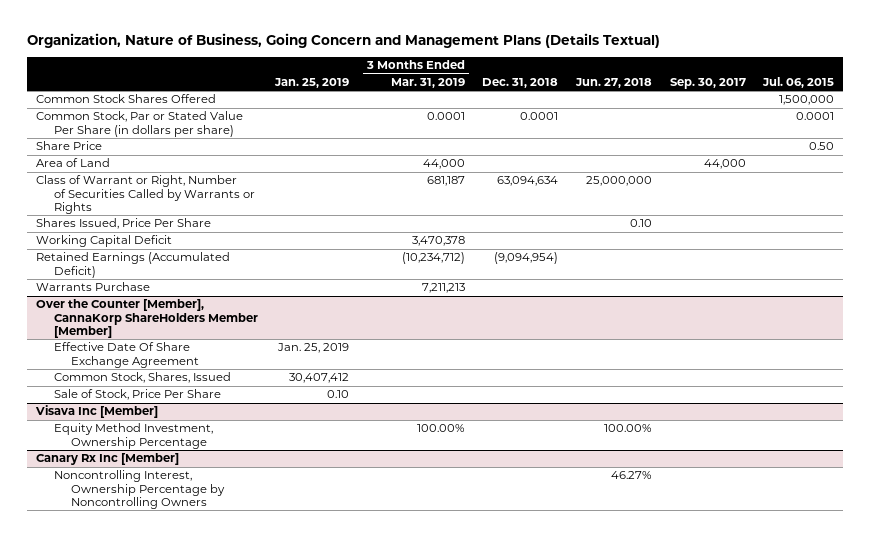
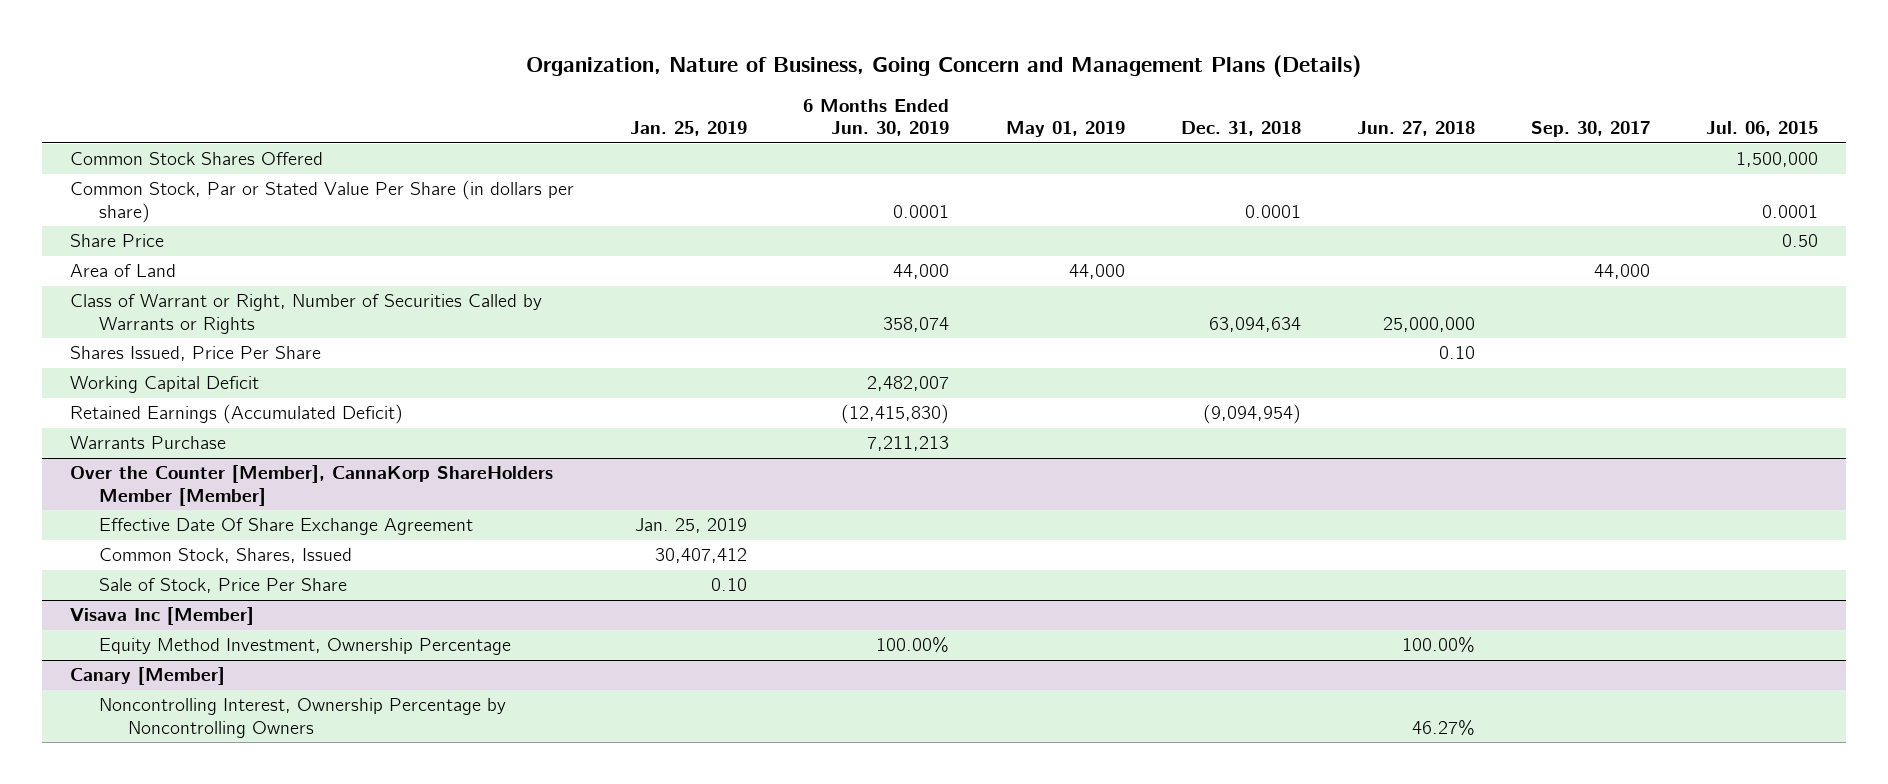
- Organization, Nature of Business, Going Concern and Management Plans (Details Textual)
+ Organization, Nature of Business, Going Concern and Management Plans (Details)
- | Jan. 25, 2019 | 3 Months Ended Mar. 31, 2019 | Dec. 31, 2018 | Jun. 27, 2018 | Sep. 30, 2017 | Jul. 06, 2015
+ | Jan. 25, 2019 | 6 Months Ended Jun. 30, 2019 | May 01, 2019 | Dec. 31, 2018 | Jun. 27, 2018 | Sep. 30, 2017 | Jul. 06, 2015
- Canary Rx Inc [Member]
+ Canary [Member]

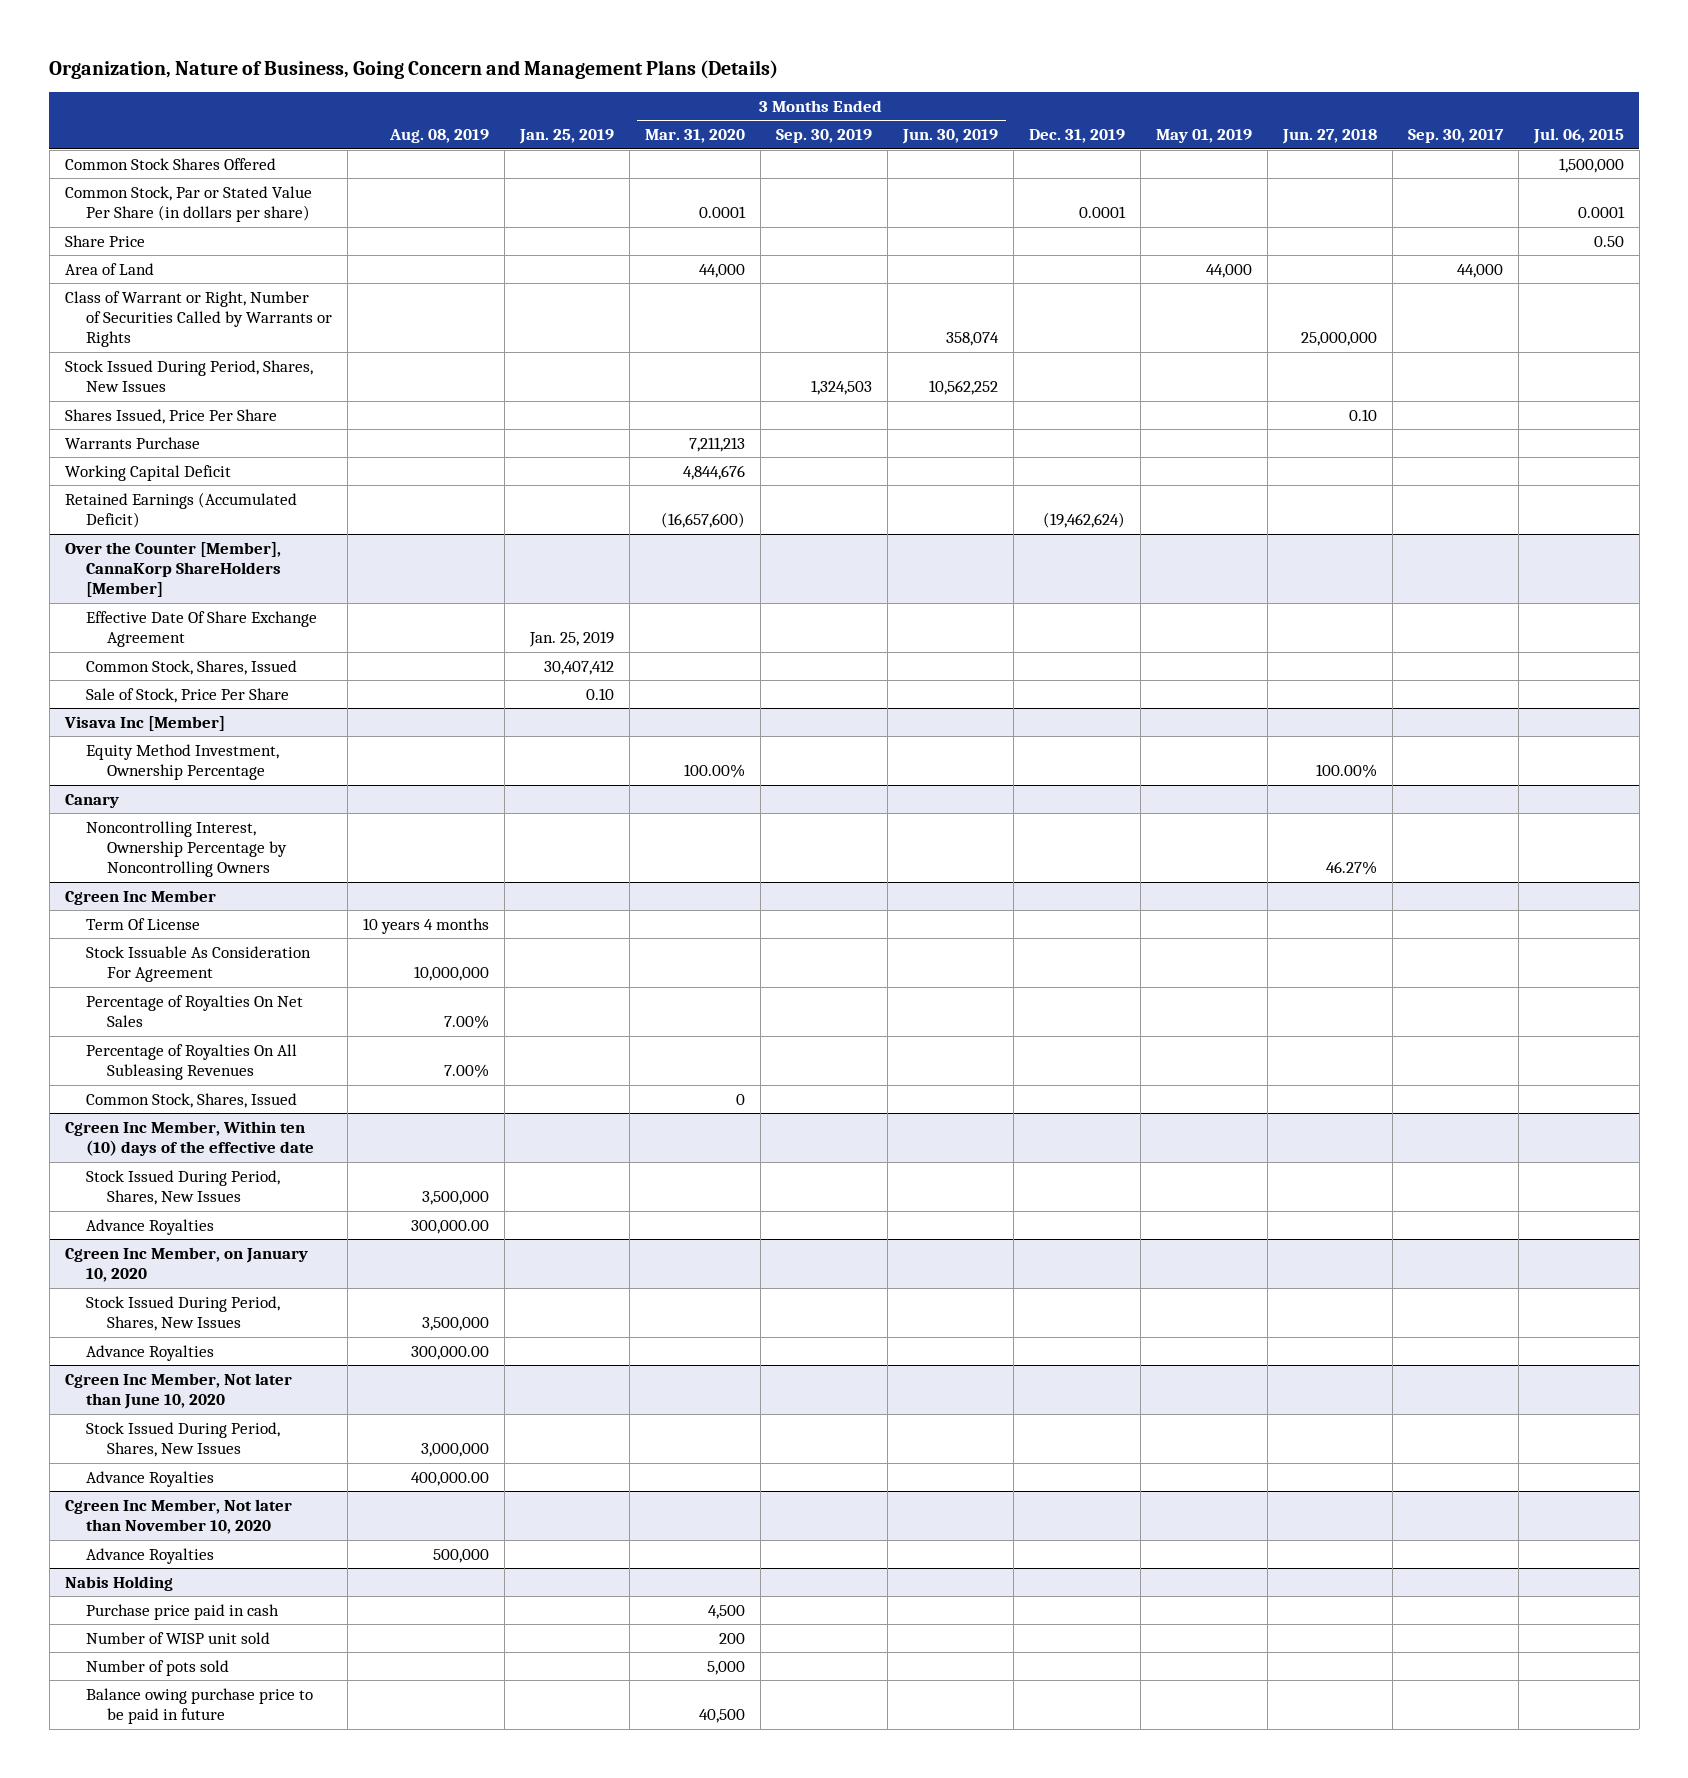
- | Jan. 25, 2019 | 6 Months Ended Jun. 30, 2019 | May 01, 2019 | Dec. 31, 2018 | Jun. 27, 2018 | Sep. 30, 2017 | Jul. 06, 2015
+ | Aug. 08, 2019 | Jan. 25, 2019 | 3 Months Ended Mar. 31, 2020 | 3 Months Ended Sep. 30, 2019 | 3 Months Ended Jun. 30, 2019 | Dec. 31, 2019 | May 01, 2019 | Jun. 27, 2018 | Sep. 30, 2017 | Jul. 06, 2015
+ Stock Issued During Period, Shares, New Issues | | | | 1,324,503 | 10,562,252 | | | | |
moved up: Warrants Purchase | | | 7,211,213 | | | | | | |
- Over the Counter [Member], CannaKorp ShareHolders Member [Member]
+ Over the Counter [Member], CannaKorp ShareHolders [Member]
- Canary [Member]
+ Canary
+ Cgreen Inc Member
+ Term Of License | 10 years 4 months | | | | | | | | |
+ Stock Issuable As Consideration For Agreement | 10,000,000 | | | | | | | | |
+ Percentage of Royalties On Net Sales | 7.00% | | | | | | | | |
+ Percentage of Royalties On All Subleasing Revenues | 7.00% | | | | | | | | |
+ Common Stock, Shares, Issued | | | 0 | | | | | | |
+ Cgreen Inc Member, Within ten (10) days of the effective date
+ Stock Issued During Period, Shares, New Issues | 3,500,000 | | | | | | | | |
+ Advance Royalties | 300,000.00 | | | | | | | | |
+ Cgreen Inc Member, on January 10, 2020
+ Stock Issued During Period, Shares, New Issues | 3,500,000 | | | | | | | | |
+ Advance Royalties | 300,000.00 | | | | | | | | |
+ Cgreen Inc Member, Not later than June 10, 2020
+ Stock Issued During Period, Shares, New Issues | 3,000,000 | | | | | | | | |
+ Advance Royalties | 400,000.00 | | | | | | | | |
+ Cgreen Inc Member, Not later than November 10, 2020
+ Advance Royalties | 500,000 | | | | | | | | |
+ Nabis Holding
+ Purchase price paid in cash | | | 4,500 | | | | | | |
+ Number of WISP unit sold | | | 200 | | | | | | |
+ Number of pots sold | | | 5,000 | | | | | | |
+ Balance owing purchase price to be paid in future | | | 40,500 | | | | | | |

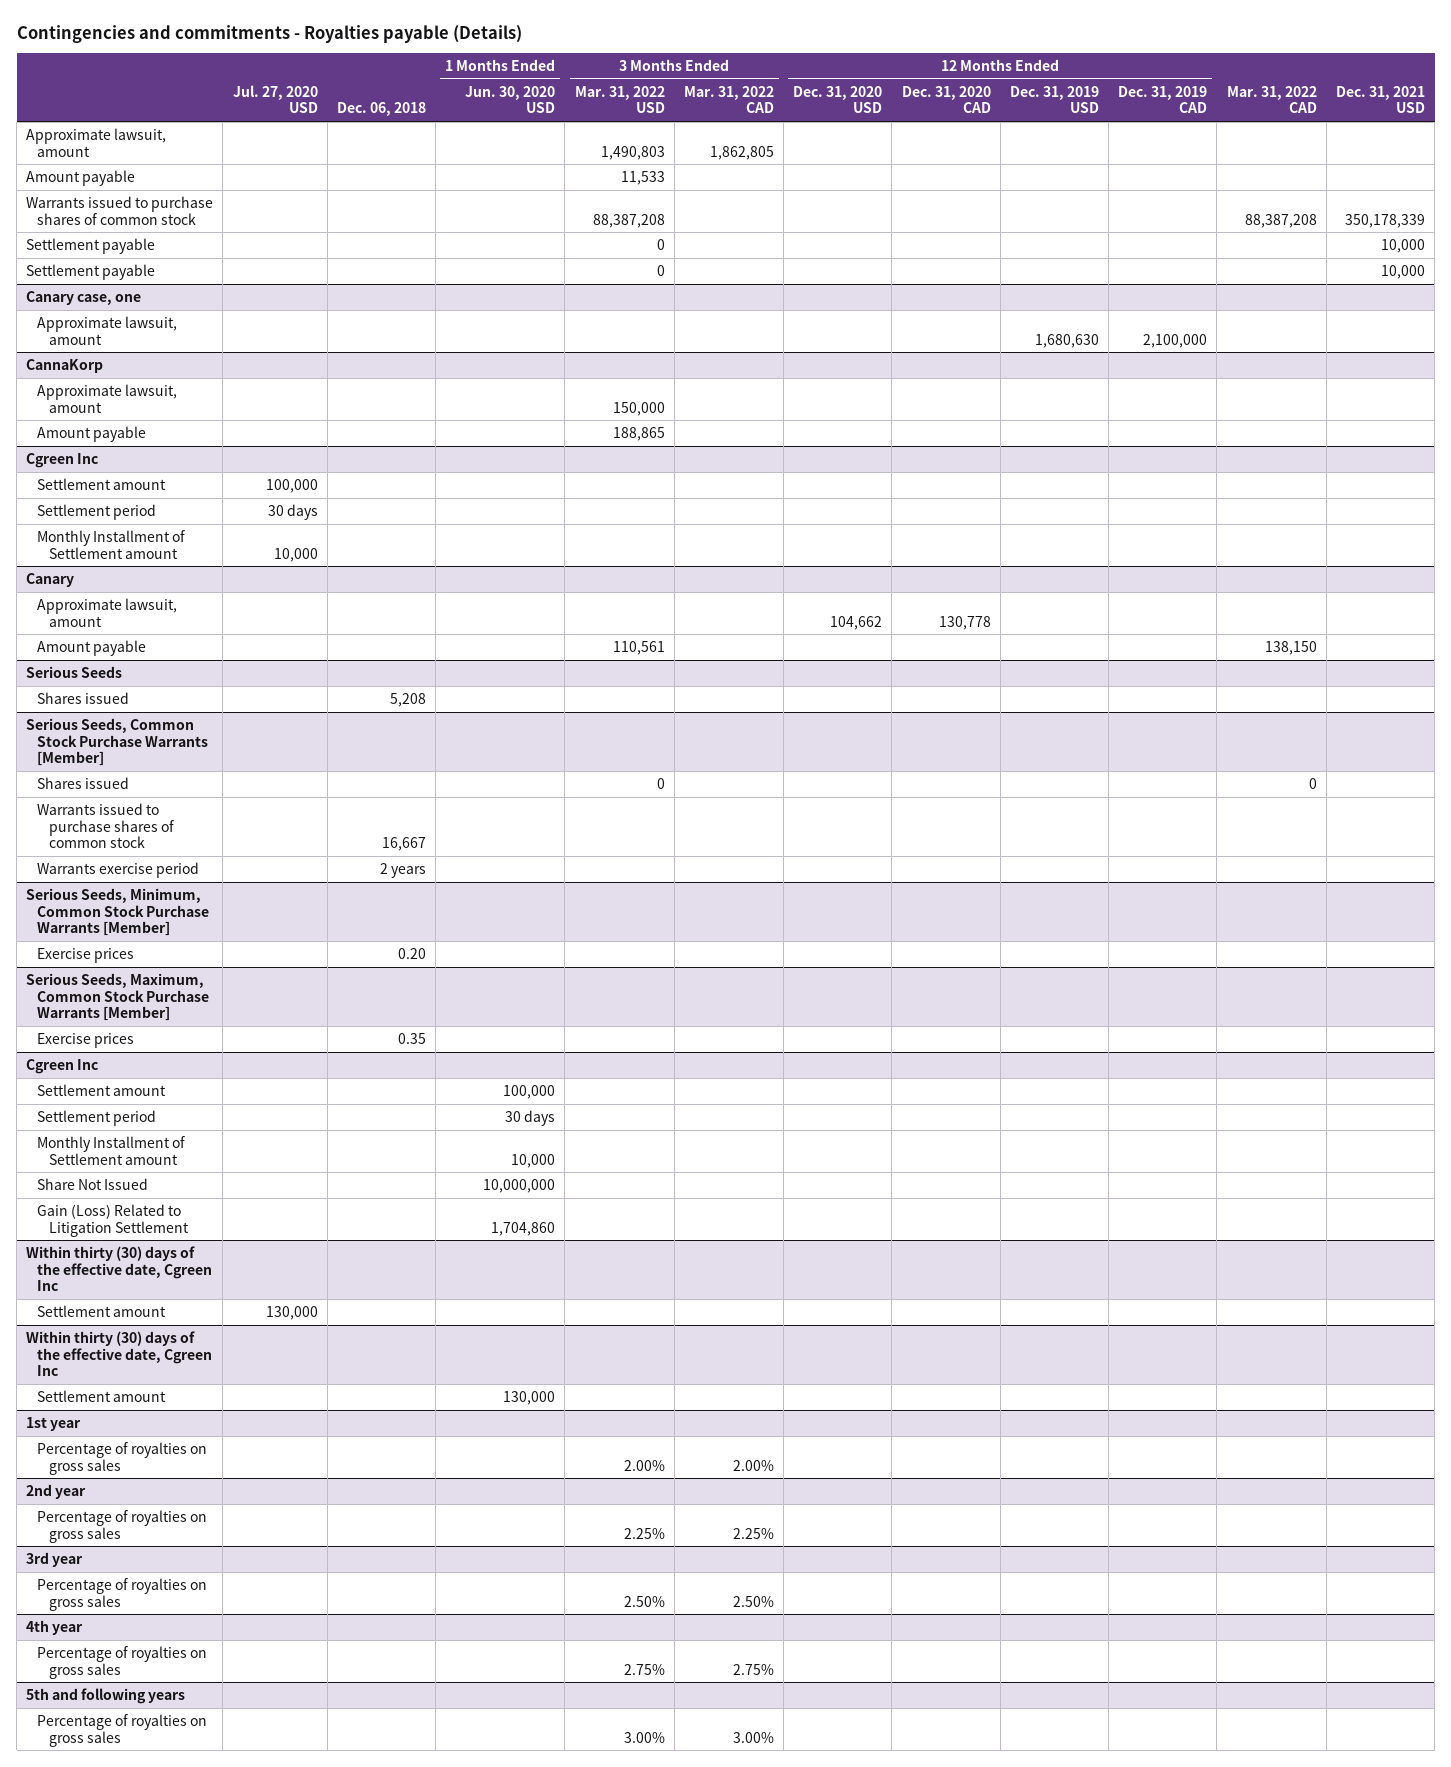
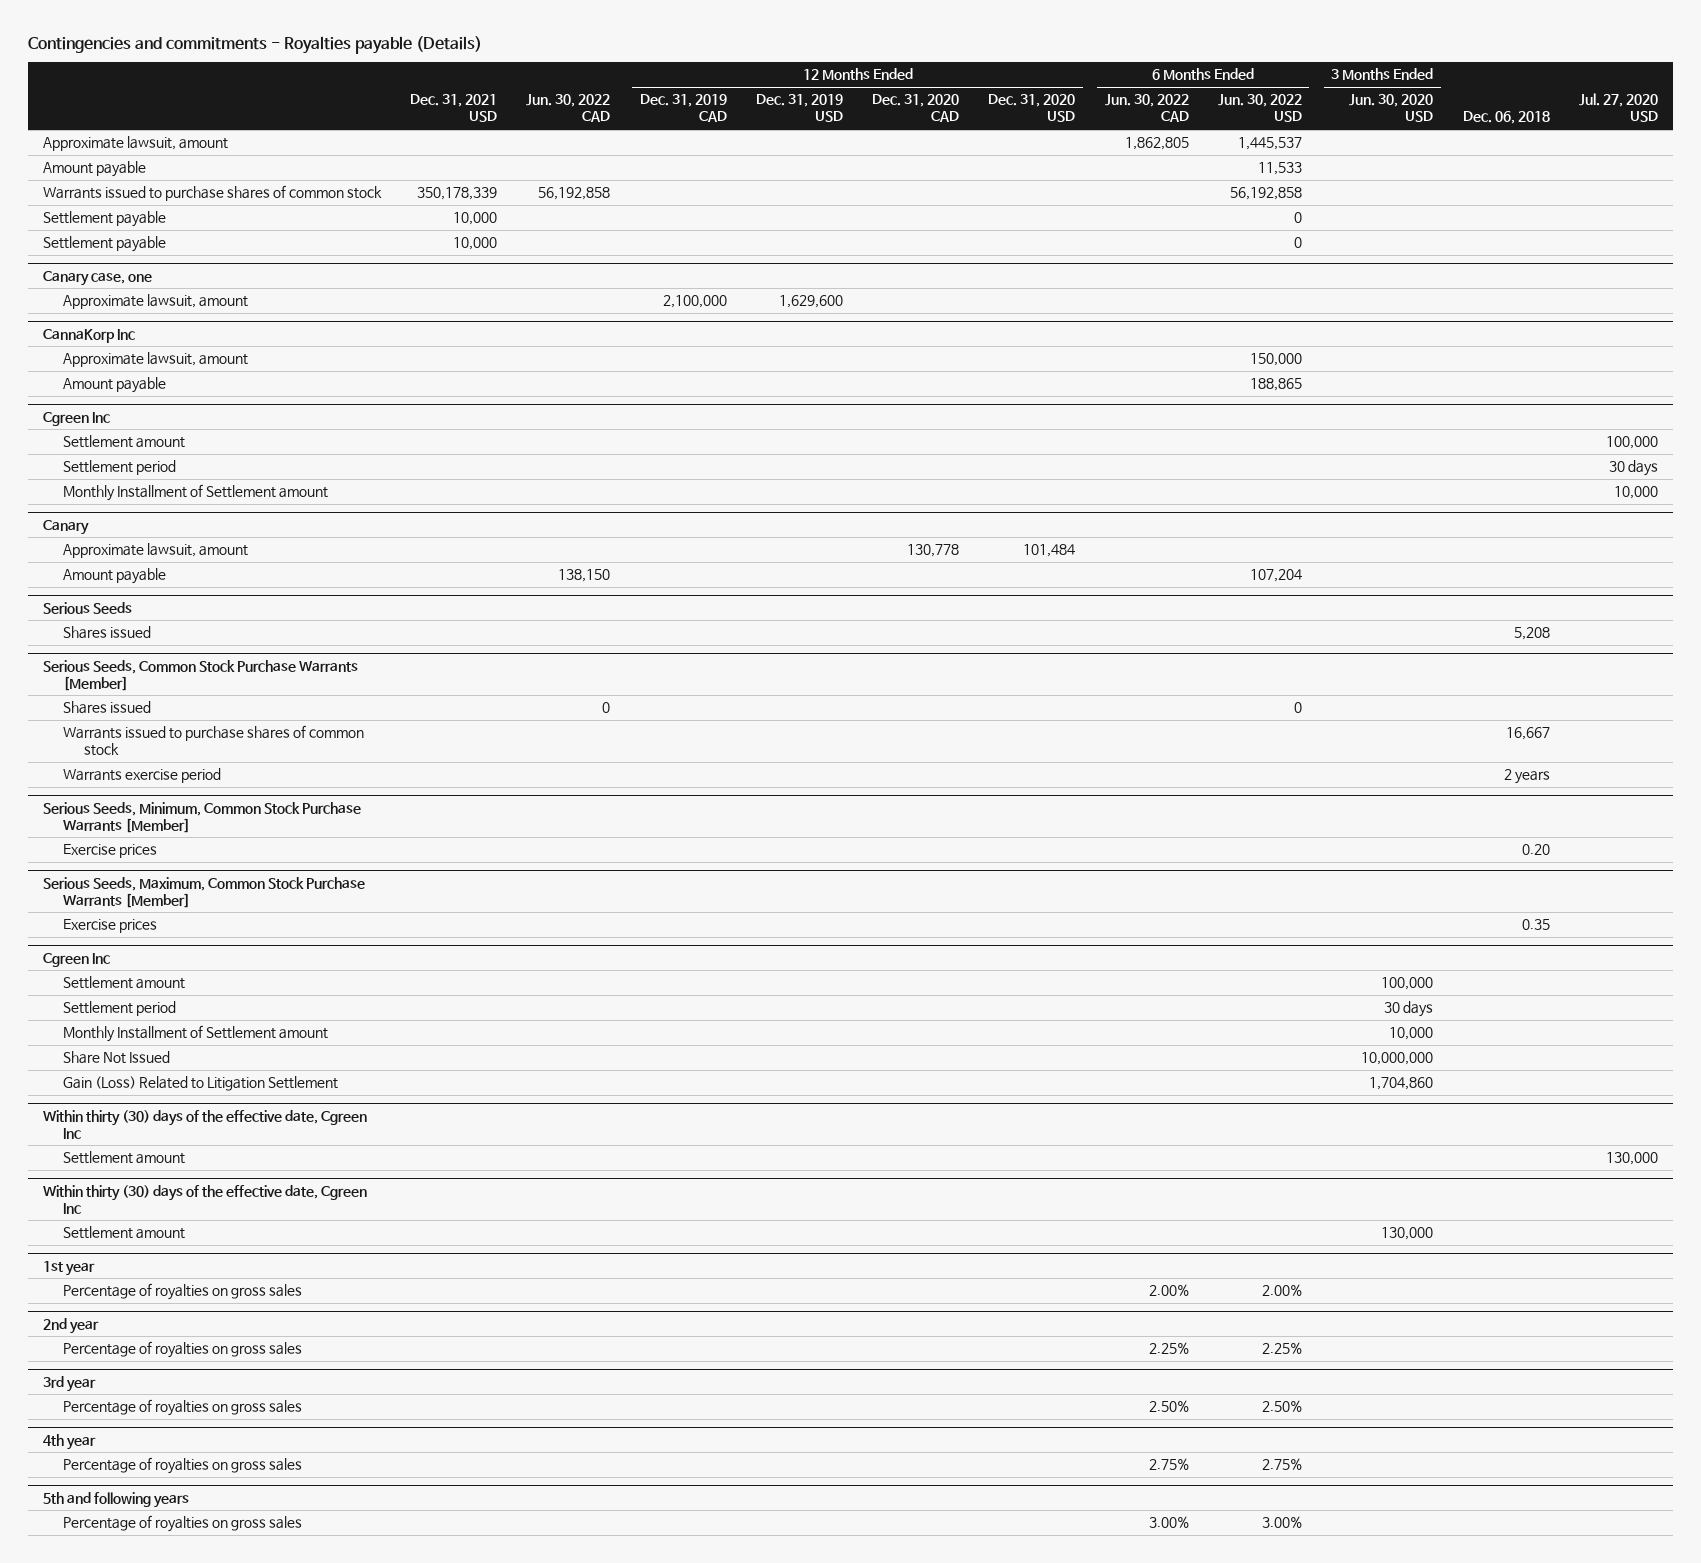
- | Jul. 27, 2020 USD | Dec. 06, 2018 | 1 Months Ended Jun. 30, 2020 USD | 3 Months Ended Mar. 31, 2022 USD | 3 Months Ended Mar. 31, 2022 CAD | 12 Months Ended Dec. 31, 2020 USD | 12 Months Ended Dec. 31, 2020 CAD | 12 Months Ended Dec. 31, 2019 USD | 12 Months Ended Dec. 31, 2019 CAD | Mar. 31, 2022 CAD | Dec. 31, 2021 USD
+ | Dec. 31, 2021 USD | Jun. 30, 2022 CAD | 12 Months Ended Dec. 31, 2019 CAD | 12 Months Ended Dec. 31, 2019 USD | 12 Months Ended Dec. 31, 2020 CAD | 12 Months Ended Dec. 31, 2020 USD | 6 Months Ended Jun. 30, 2022 CAD | 6 Months Ended Jun. 30, 2022 USD | 3 Months Ended Jun. 30, 2020 USD | Dec. 06, 2018 | Jul. 27, 2020 USD
@ Canary case, one
- Approximate lawsuit, amount | | | | | | | | 1,680,630 | 2,100,000 | |
- CannaKorp
- Approximate lawsuit, amount | | | | 150,000 | | | | | | |
- Amount payable | | | | 188,865 | | | | | | |
@ Canary case, one
+ Approximate lawsuit, amount | | | 2,100,000 | 1,629,600 | | | | | | |
+ CannaKorp Inc
+ Approximate lawsuit, amount | | | | | | | | 150,000 | | |
+ Amount payable | | | | | | | | 188,865 | | |
@ Canary
- Approximate lawsuit, amount | | | | | | 104,662 | 130,778 | | | |
+ Approximate lawsuit, amount | | | | | 130,778 | 101,484 | | | | |

